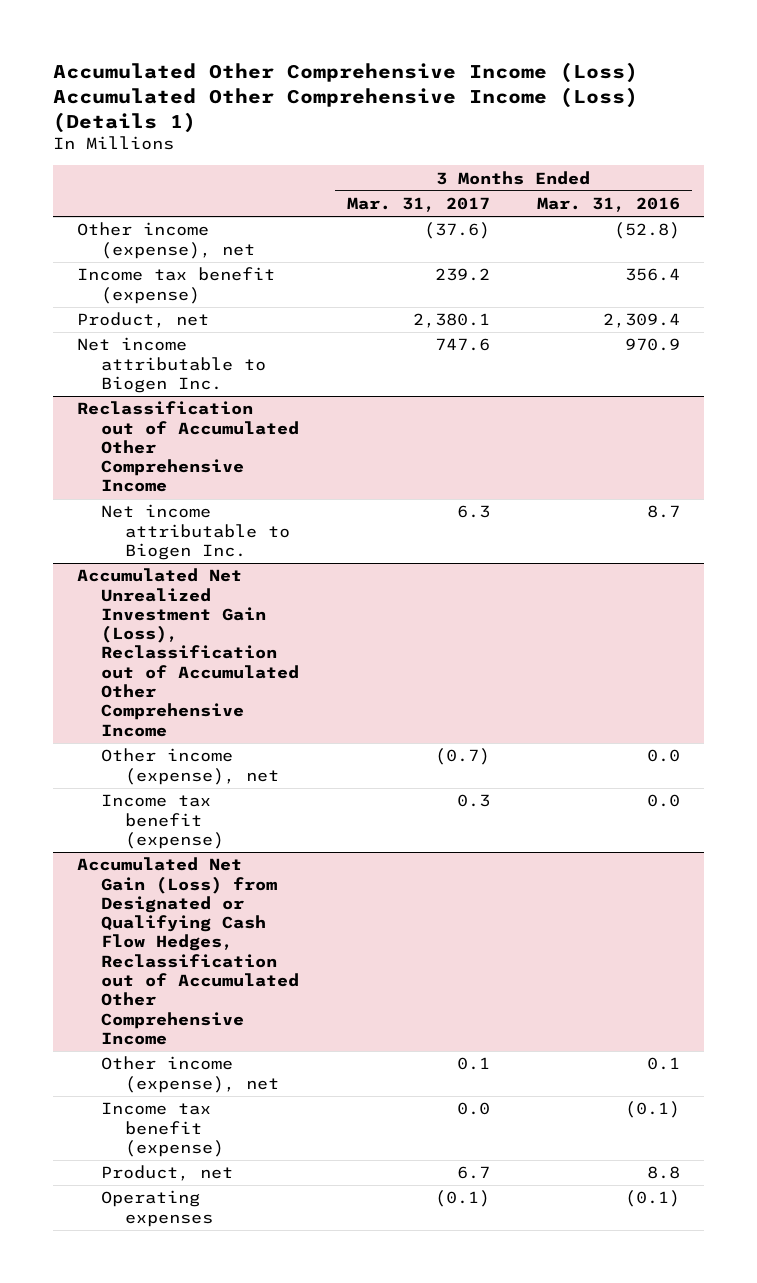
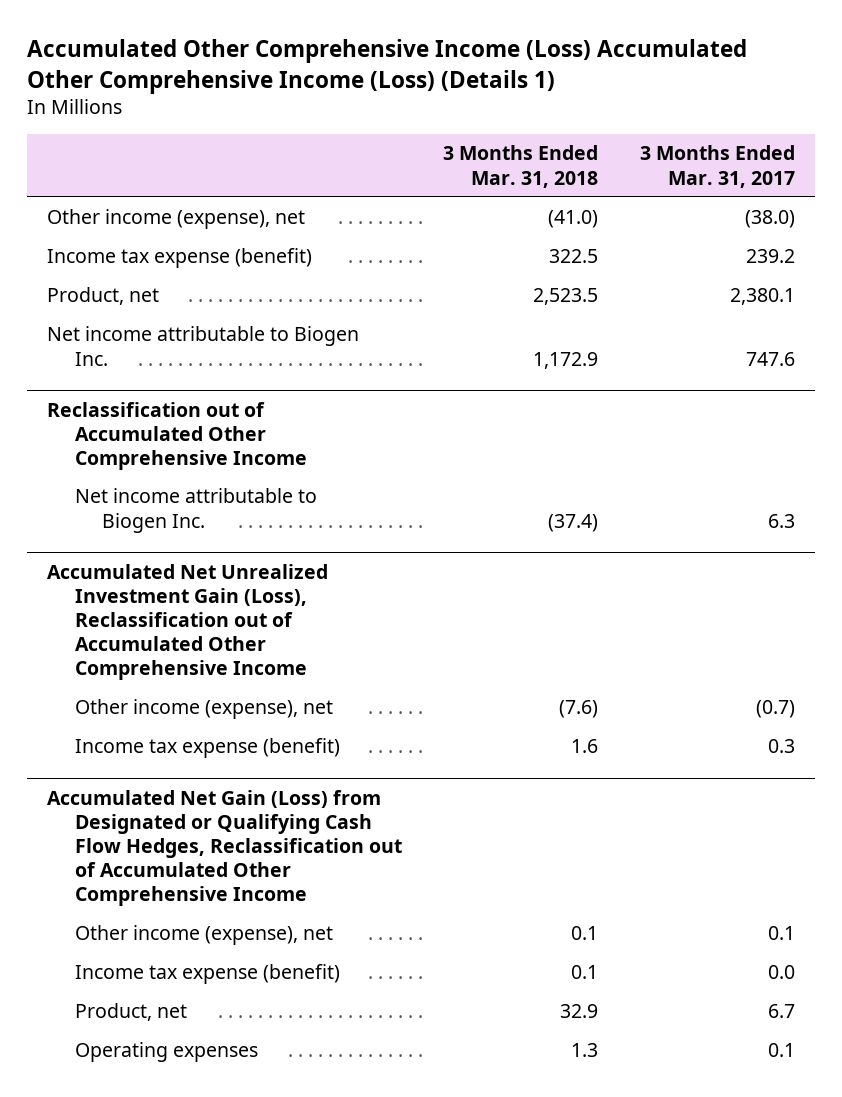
- | 3 Months Ended Mar. 31, 2017 | 3 Months Ended Mar. 31, 2016
+ | 3 Months Ended Mar. 31, 2018 | 3 Months Ended Mar. 31, 2017
- Other income (expense), net | (37.6) | (52.8)
- Income tax benefit (expense) | 239.2 | 356.4
+ Other income (expense), net | (41.0) | (38.0)
+ Income tax expense (benefit) | 322.5 | 239.2
@ Accumulated Net Unrealized Investment Gain (Loss), Reclassification out of Accumulated Other Comprehensive Income
- Income tax benefit (expense) | 0.3 | 0.0
+ Income tax expense (benefit) | 1.6 | 0.3
@ Accumulated Net Gain (Loss) from Designated or Qualifying Cash Flow Hedges, Reclassification out of Accumulated Other Comprehensive Income
- Income tax benefit (expense) | 0.0 | (0.1)
+ Income tax expense (benefit) | 0.1 | 0.0
- Operating expenses | (0.1) | (0.1)
+ Operating expenses | 1.3 | 0.1

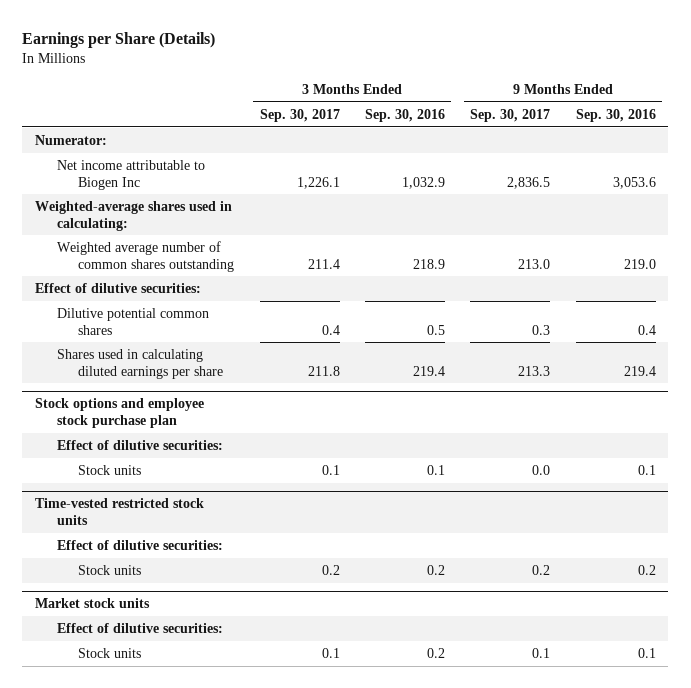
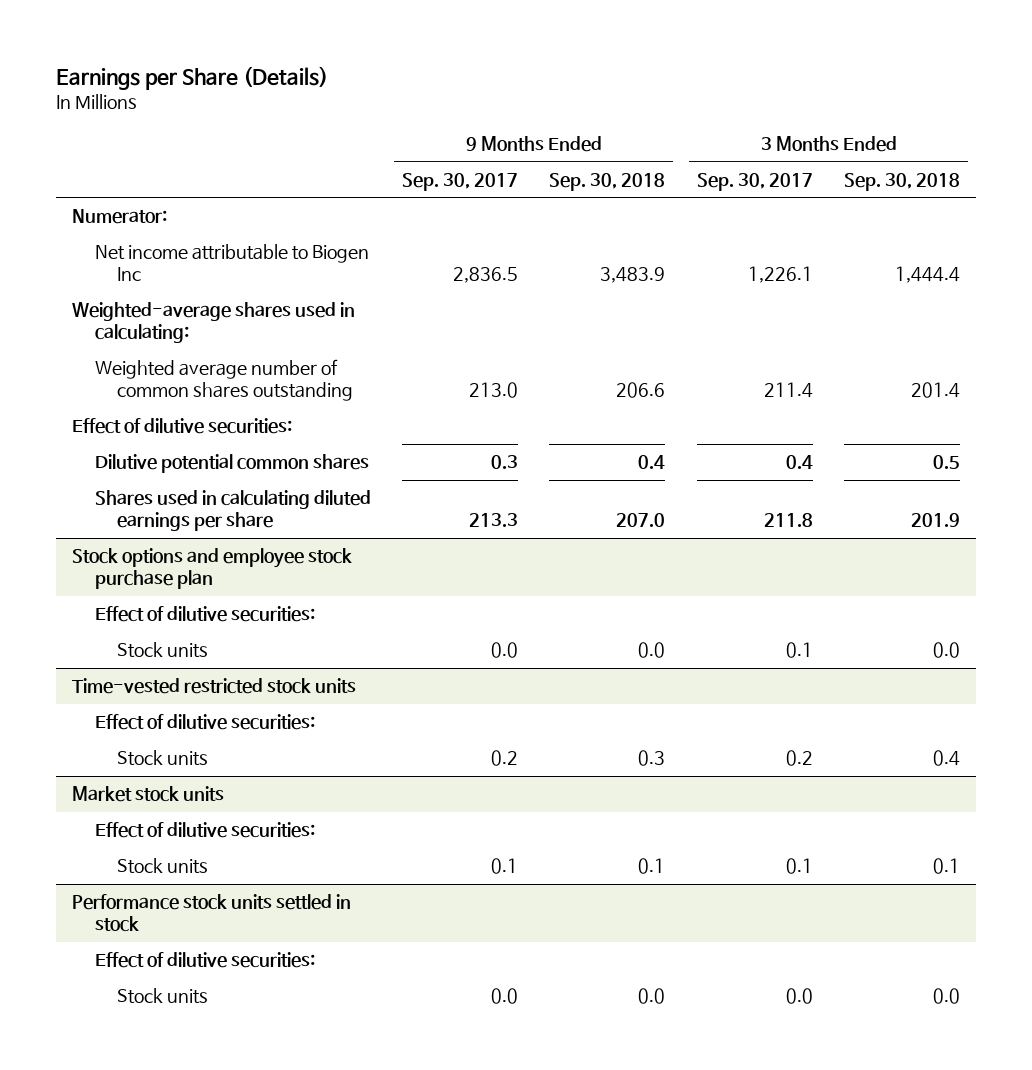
- | 3 Months Ended Sep. 30, 2017 | 3 Months Ended Sep. 30, 2016 | 9 Months Ended Sep. 30, 2017 | 9 Months Ended Sep. 30, 2016
+ | 9 Months Ended Sep. 30, 2017 | 9 Months Ended Sep. 30, 2018 | 3 Months Ended Sep. 30, 2017 | 3 Months Ended Sep. 30, 2018
+ Performance stock units settled in stock
+ Effect of dilutive securities:
+ Stock units | 0.0 | 0.0 | 0.0 | 0.0

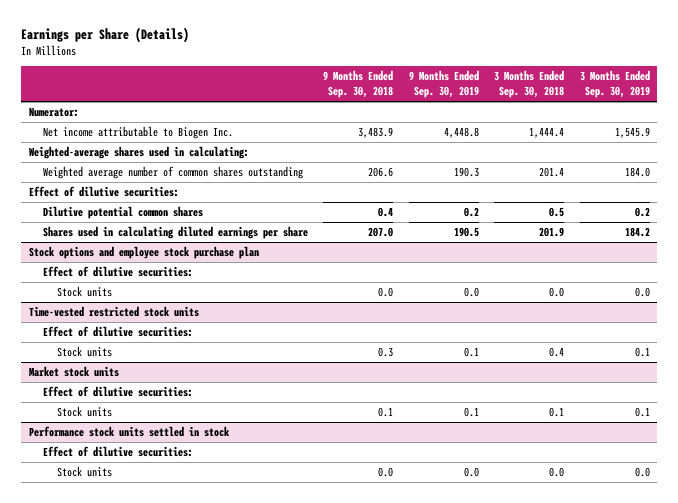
- | 9 Months Ended Sep. 30, 2017 | 9 Months Ended Sep. 30, 2018 | 3 Months Ended Sep. 30, 2017 | 3 Months Ended Sep. 30, 2018
+ | 9 Months Ended Sep. 30, 2018 | 9 Months Ended Sep. 30, 2019 | 3 Months Ended Sep. 30, 2018 | 3 Months Ended Sep. 30, 2019
- Net income attributable to Biogen Inc | 2,836.5 | 3,483.9 | 1,226.1 | 1,444.4
+ Net income attributable to Biogen Inc. | 3,483.9 | 4,448.8 | 1,444.4 | 1,545.9

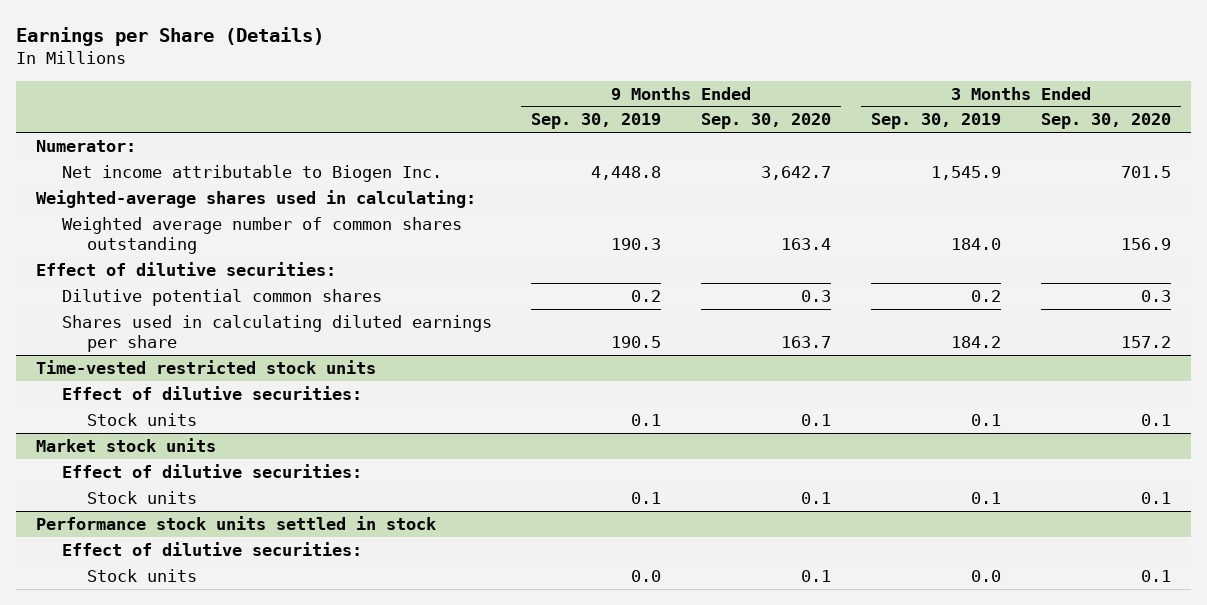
- | 9 Months Ended Sep. 30, 2018 | 9 Months Ended Sep. 30, 2019 | 3 Months Ended Sep. 30, 2018 | 3 Months Ended Sep. 30, 2019
+ | 9 Months Ended Sep. 30, 2019 | 9 Months Ended Sep. 30, 2020 | 3 Months Ended Sep. 30, 2019 | 3 Months Ended Sep. 30, 2020
- Stock options and employee stock purchase plan
- Effect of dilutive securities:
- Stock units | 0.0 | 0.0 | 0.0 | 0.0

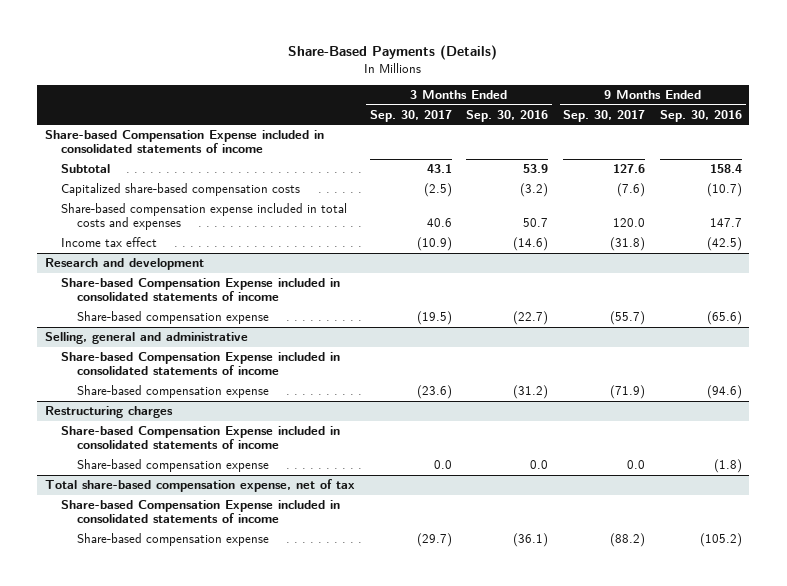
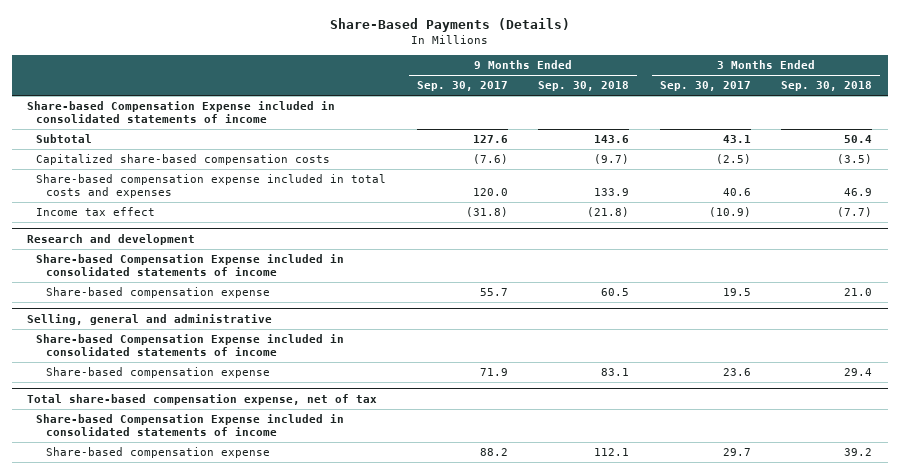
- | 3 Months Ended Sep. 30, 2017 | 3 Months Ended Sep. 30, 2016 | 9 Months Ended Sep. 30, 2017 | 9 Months Ended Sep. 30, 2016
+ | 9 Months Ended Sep. 30, 2017 | 9 Months Ended Sep. 30, 2018 | 3 Months Ended Sep. 30, 2017 | 3 Months Ended Sep. 30, 2018
@ Research and development
- Share-based compensation expense | (19.5) | (22.7) | (55.7) | (65.6)
+ Share-based compensation expense | 55.7 | 60.5 | 19.5 | 21.0
@ Selling, general and administrative
- Share-based compensation expense | (23.6) | (31.2) | (71.9) | (94.6)
- Restructuring charges
- Share-based Compensation Expense included in consolidated statements of income
- Share-based compensation expense | 0.0 | 0.0 | 0.0 | (1.8)
@ Selling, general and administrative
+ Share-based compensation expense | 71.9 | 83.1 | 23.6 | 29.4
@ Total share-based compensation expense, net of tax
- Share-based compensation expense | (29.7) | (36.1) | (88.2) | (105.2)
+ Share-based compensation expense | 88.2 | 112.1 | 29.7 | 39.2

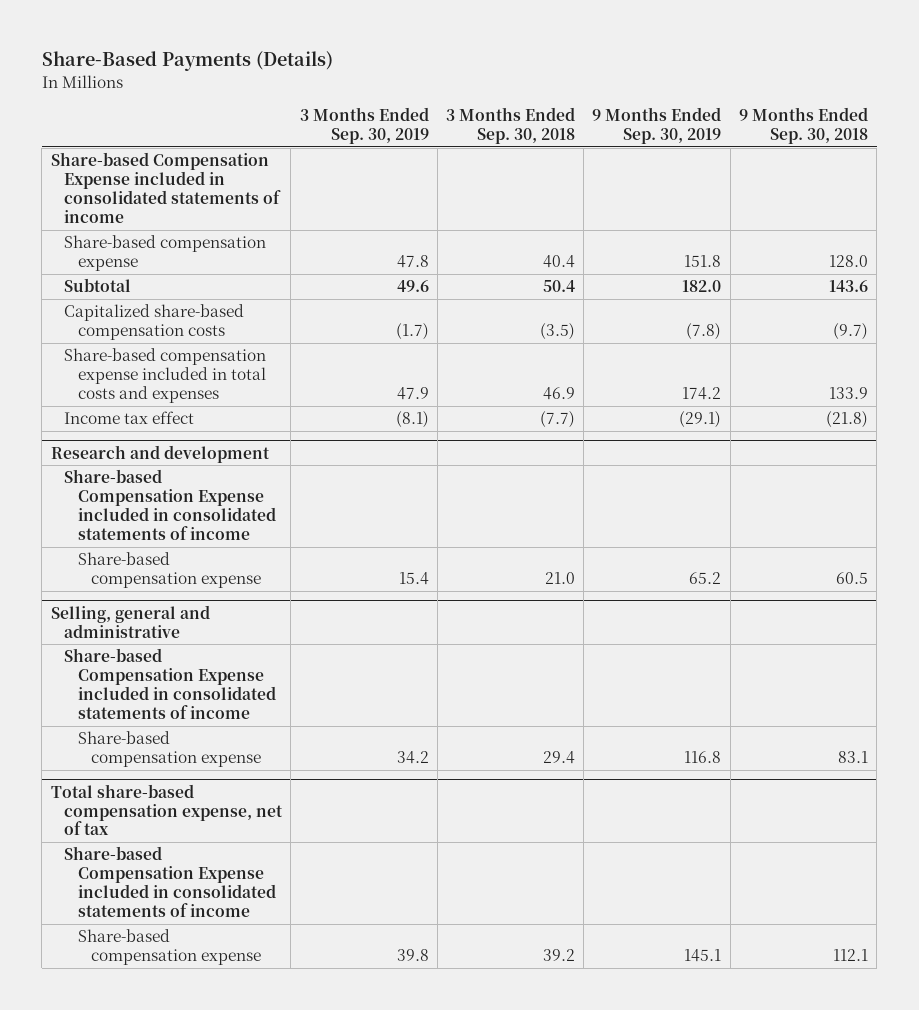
- | 9 Months Ended Sep. 30, 2017 | 9 Months Ended Sep. 30, 2018 | 3 Months Ended Sep. 30, 2017 | 3 Months Ended Sep. 30, 2018
+ | 3 Months Ended Sep. 30, 2019 | 3 Months Ended Sep. 30, 2018 | 9 Months Ended Sep. 30, 2019 | 9 Months Ended Sep. 30, 2018
+ Share-based compensation expense | 47.8 | 40.4 | 151.8 | 128.0

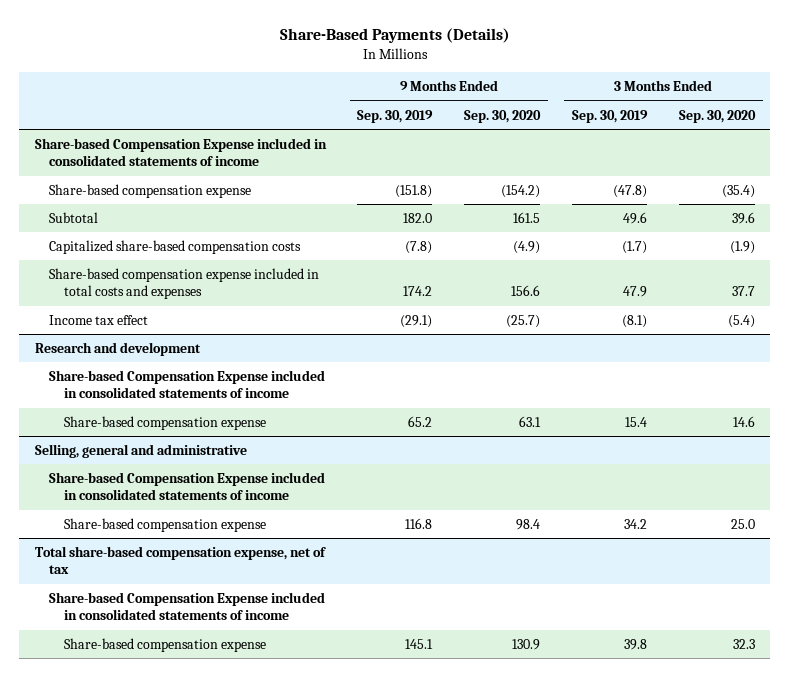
- | 3 Months Ended Sep. 30, 2019 | 3 Months Ended Sep. 30, 2018 | 9 Months Ended Sep. 30, 2019 | 9 Months Ended Sep. 30, 2018
+ | 9 Months Ended Sep. 30, 2019 | 9 Months Ended Sep. 30, 2020 | 3 Months Ended Sep. 30, 2019 | 3 Months Ended Sep. 30, 2020
- Share-based compensation expense | 47.8 | 40.4 | 151.8 | 128.0
+ Share-based compensation expense | (151.8) | (154.2) | (47.8) | (35.4)

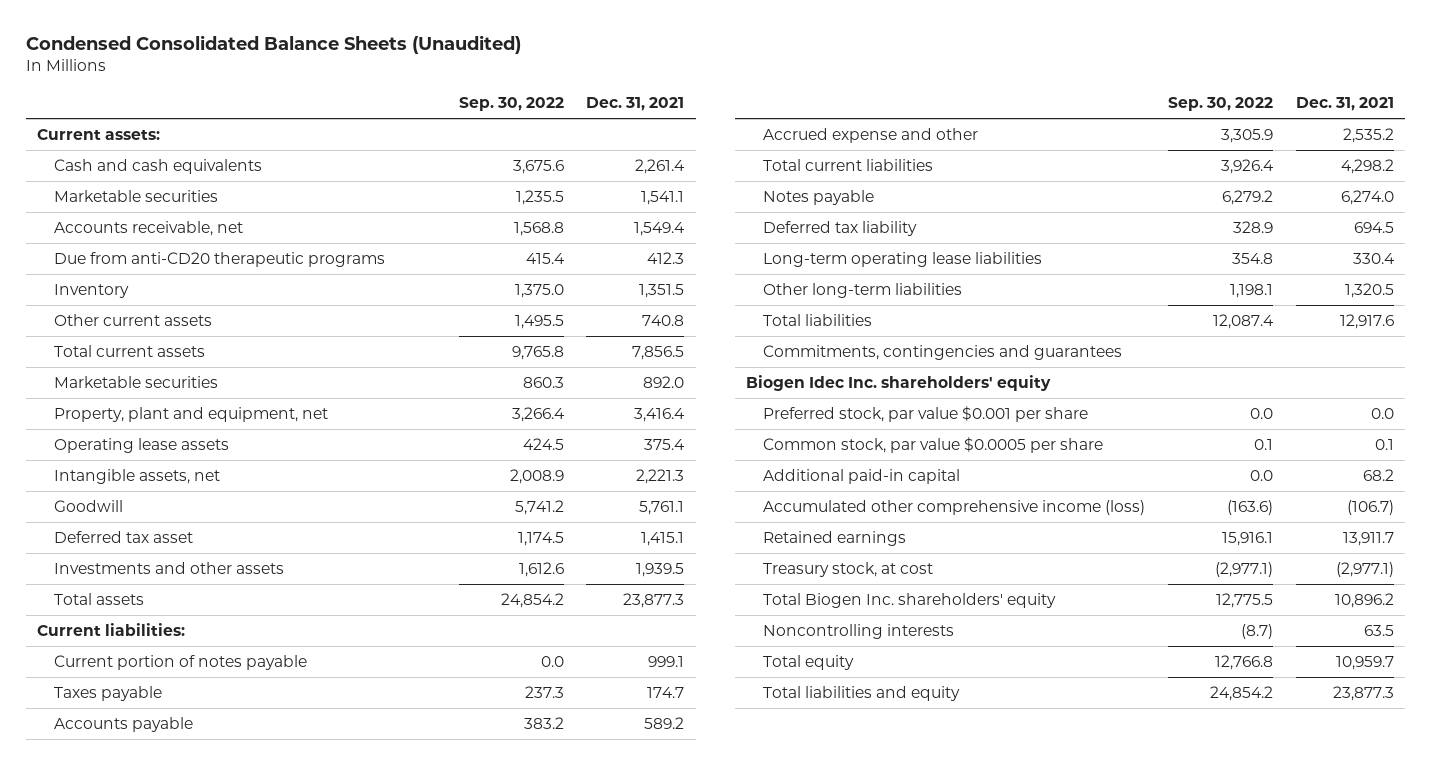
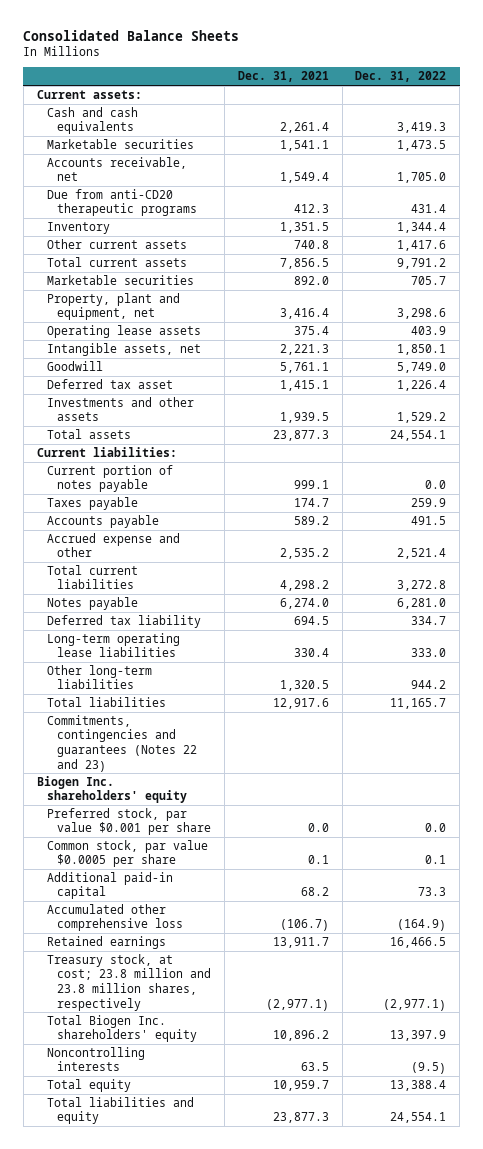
- Condensed Consolidated Balance Sheets (Unaudited)
+ Consolidated Balance Sheets
- | Sep. 30, 2022 | Dec. 31, 2021
+ | Dec. 31, 2021 | Dec. 31, 2022
- Commitments, contingencies and guarantees
- Biogen Idec Inc. shareholders' equity
+ Commitments, contingencies and guarantees (Notes 22 and 23)
+ Biogen Inc. shareholders' equity
- Accumulated other comprehensive income (loss) | (163.6) | (106.7)
+ Accumulated other comprehensive loss | (106.7) | (164.9)
- Treasury stock, at cost | (2,977.1) | (2,977.1)
+ Treasury stock, at cost; 23.8 million and 23.8 million shares, respectively | (2,977.1) | (2,977.1)

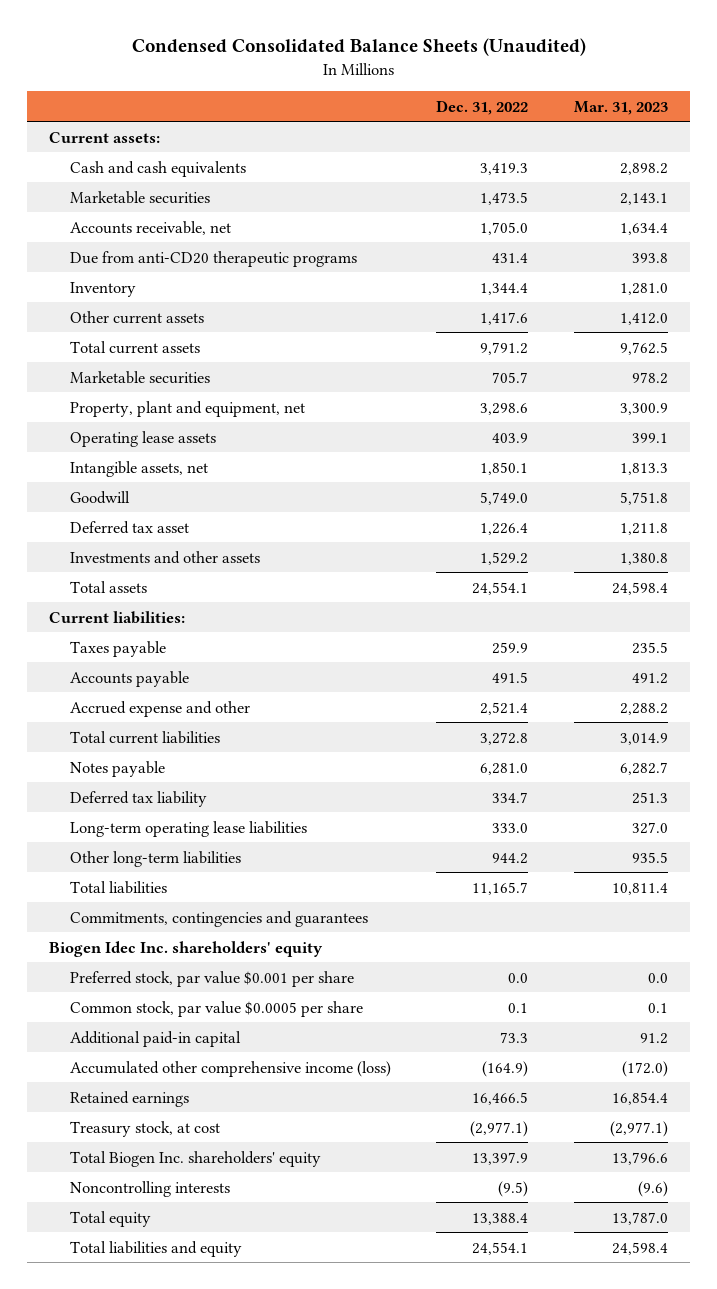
- Consolidated Balance Sheets
+ Condensed Consolidated Balance Sheets (Unaudited)
- | Dec. 31, 2021 | Dec. 31, 2022
+ | Dec. 31, 2022 | Mar. 31, 2023
- Current portion of notes payable | 999.1 | 0.0
- Commitments, contingencies and guarantees (Notes 22 and 23)
- Biogen Inc. shareholders' equity
+ Commitments, contingencies and guarantees
+ Biogen Idec Inc. shareholders' equity
- Accumulated other comprehensive loss | (106.7) | (164.9)
+ Accumulated other comprehensive income (loss) | (164.9) | (172.0)
- Treasury stock, at cost; 23.8 million and 23.8 million shares, respectively | (2,977.1) | (2,977.1)
+ Treasury stock, at cost | (2,977.1) | (2,977.1)

